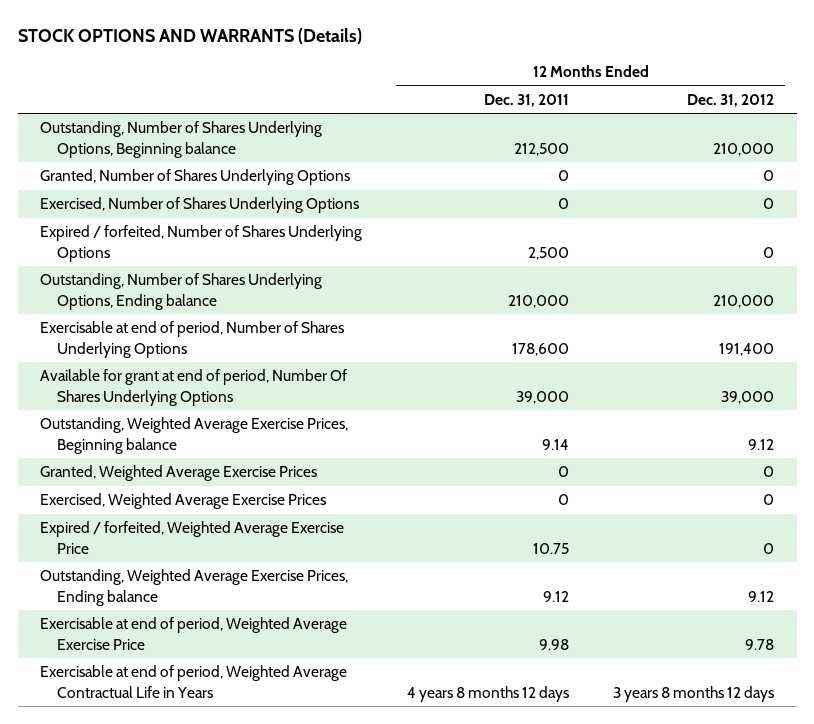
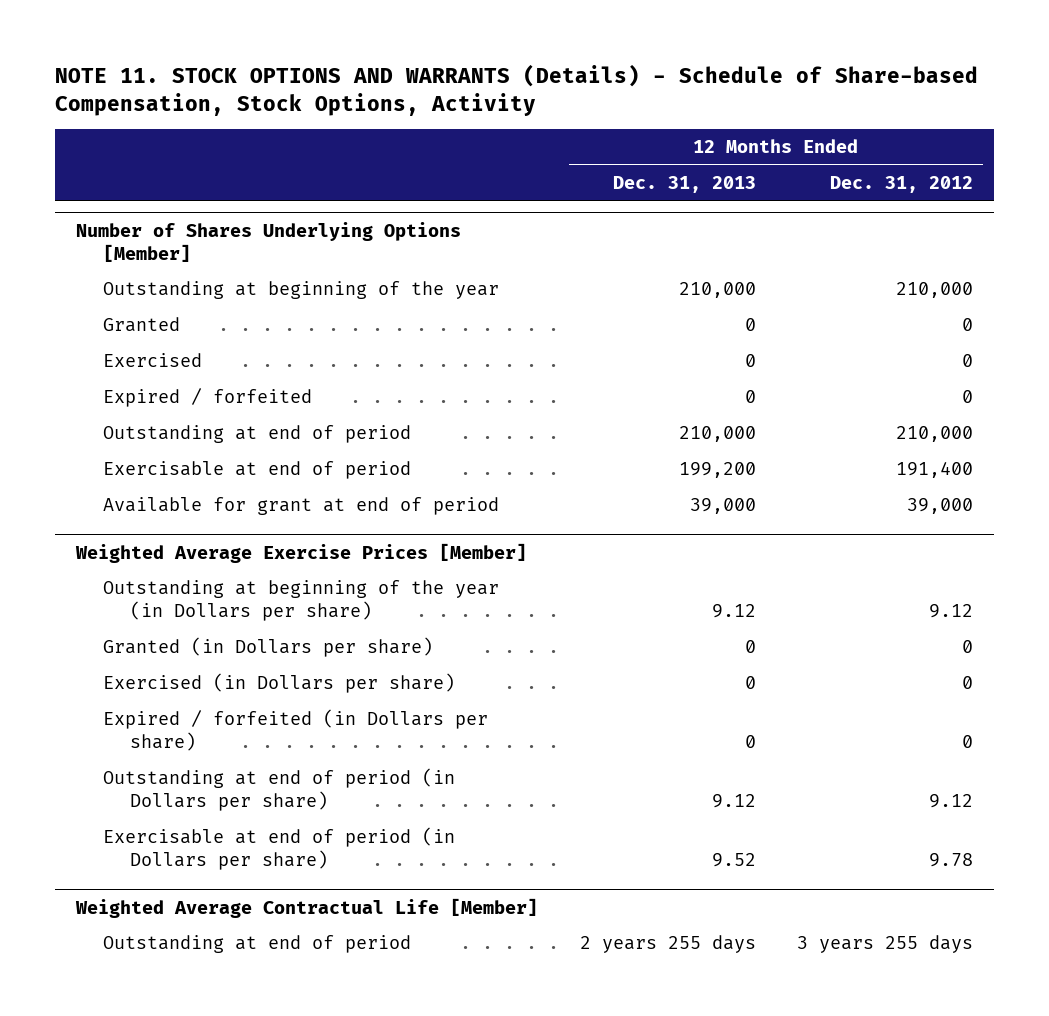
- STOCK OPTIONS AND WARRANTS (Details)
+ NOTE 11. STOCK OPTIONS AND WARRANTS (Details) - Schedule of Share-based Compensation, Stock Options, Activity
- | 12 Months Ended Dec. 31, 2011 | 12 Months Ended Dec. 31, 2012
+ | 12 Months Ended Dec. 31, 2013 | 12 Months Ended Dec. 31, 2012
- Outstanding, Number of Shares Underlying Options, Beginning balance | 212,500 | 210,000
- Granted, Number of Shares Underlying Options | 0 | 0
- Exercised, Number of Shares Underlying Options | 0 | 0
- Expired / forfeited, Number of Shares Underlying Options | 2,500 | 0
- Outstanding, Number of Shares Underlying Options, Ending balance | 210,000 | 210,000
- Exercisable at end of period, Number of Shares Underlying Options | 178,600 | 191,400
- Available for grant at end of period, Number Of Shares Underlying Options | 39,000 | 39,000
- Outstanding, Weighted Average Exercise Prices, Beginning balance | 9.14 | 9.12
- Granted, Weighted Average Exercise Prices | 0 | 0
- Exercised, Weighted Average Exercise Prices | 0 | 0
- Expired / forfeited, Weighted Average Exercise Price | 10.75 | 0
- Outstanding, Weighted Average Exercise Prices, Ending balance | 9.12 | 9.12
- Exercisable at end of period, Weighted Average Exercise Price | 9.98 | 9.78
- Exercisable at end of period, Weighted Average Contractual Life in Years | 4 years 8 months 12 days | 3 years 8 months 12 days
+ Number of Shares Underlying Options [Member]
+ Outstanding at beginning of the year | 210,000 | 210,000
+ Granted | 0 | 0
+ Exercised | 0 | 0
+ Expired / forfeited | 0 | 0
+ Outstanding at end of period | 210,000 | 210,000
+ Exercisable at end of period | 199,200 | 191,400
+ Available for grant at end of period | 39,000 | 39,000
+ Weighted Average Exercise Prices [Member]
+ Outstanding at beginning of the year (in Dollars per share) | 9.12 | 9.12
+ Granted (in Dollars per share) | 0 | 0
+ Exercised (in Dollars per share) | 0 | 0
+ Expired / forfeited (in Dollars per share) | 0 | 0
+ Outstanding at end of period (in Dollars per share) | 9.12 | 9.12
+ Exercisable at end of period (in Dollars per share) | 9.52 | 9.78
+ Weighted Average Contractual Life [Member]
+ Outstanding at end of period | 2 years 255 days | 3 years 255 days

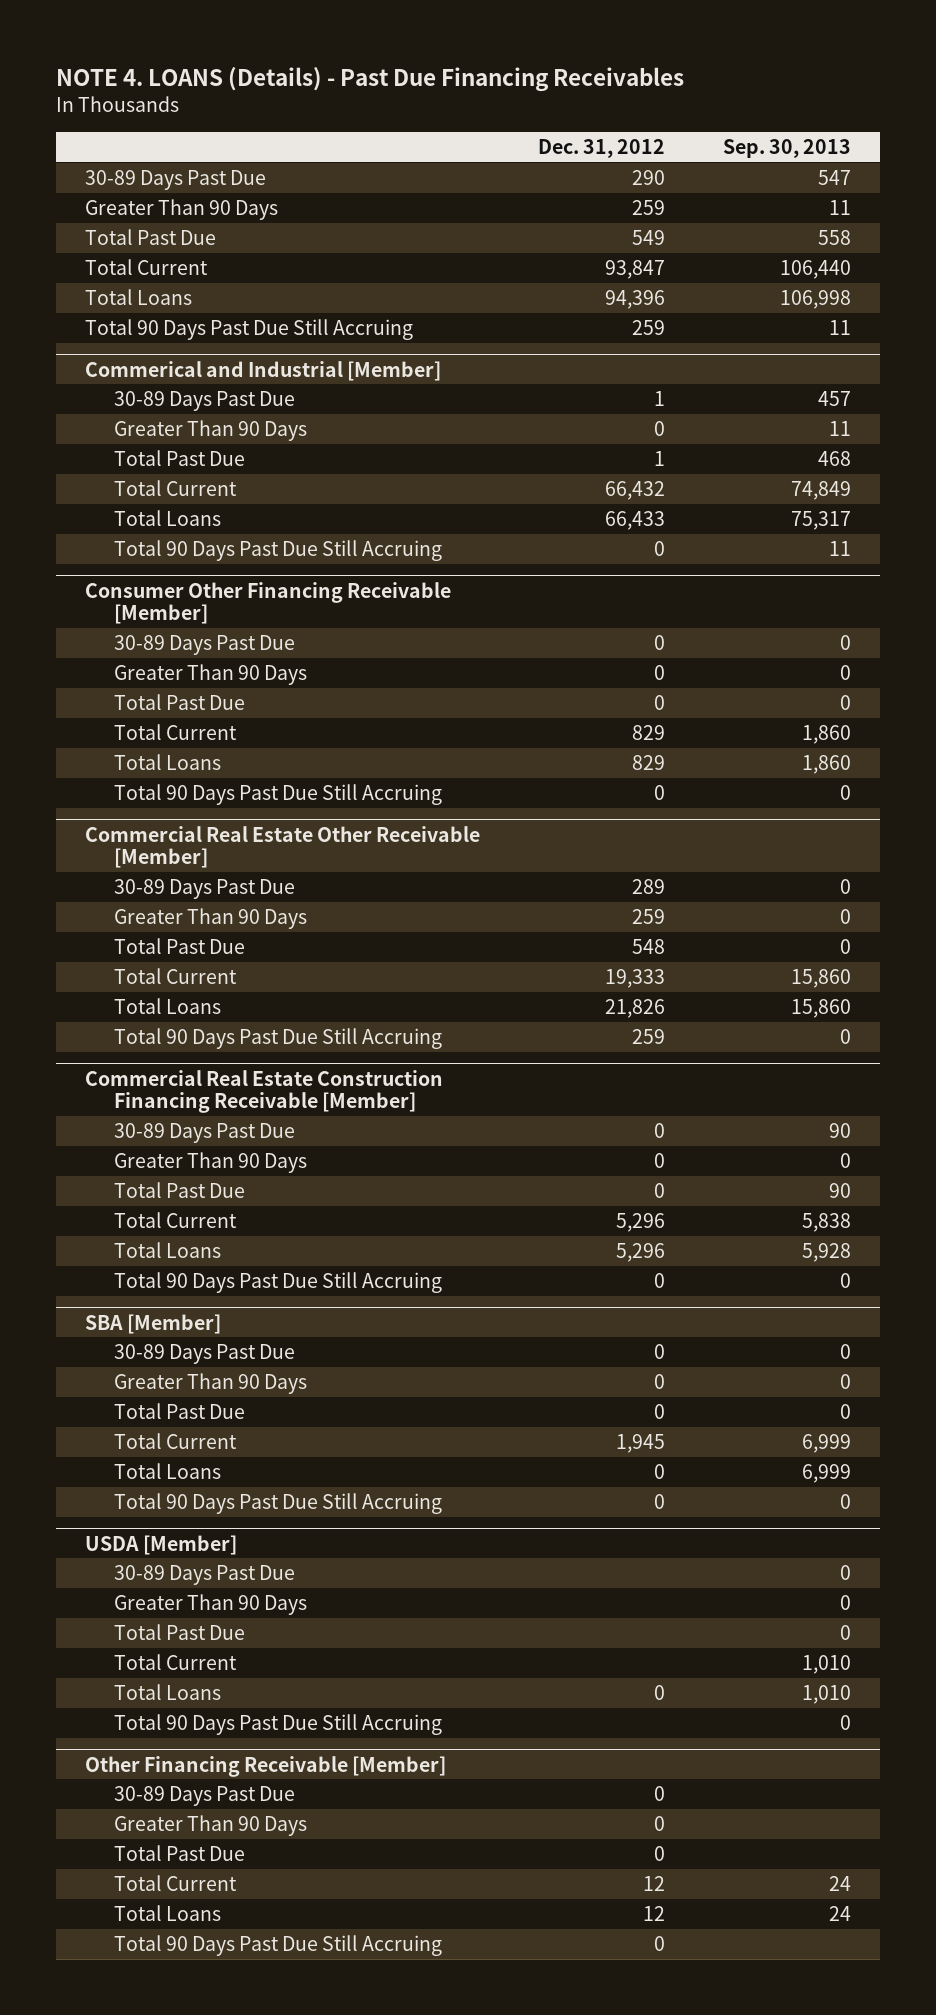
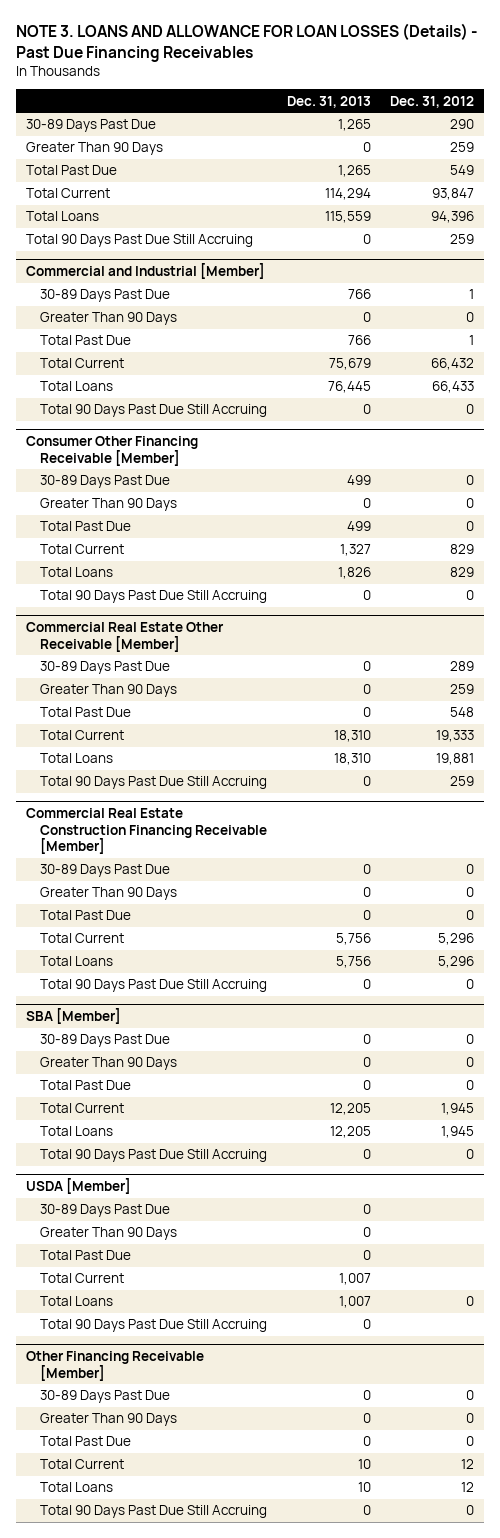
- NOTE 4. LOANS (Details) - Past Due Financing Receivables
+ NOTE 3. LOANS AND ALLOWANCE FOR LOAN LOSSES (Details) - Past Due Financing Receivables
- | Dec. 31, 2012 | Sep. 30, 2013
+ | Dec. 31, 2013 | Dec. 31, 2012
- Commerical and Industrial [Member]
+ Commercial and Industrial [Member]
@ Commercial Real Estate Other Receivable [Member]
- Total Loans | 21,826 | 15,860
+ Total Loans | 18,310 | 19,881
@ SBA [Member]
- Total Loans | 0 | 6,999
+ Total Loans | 12,205 | 1,945

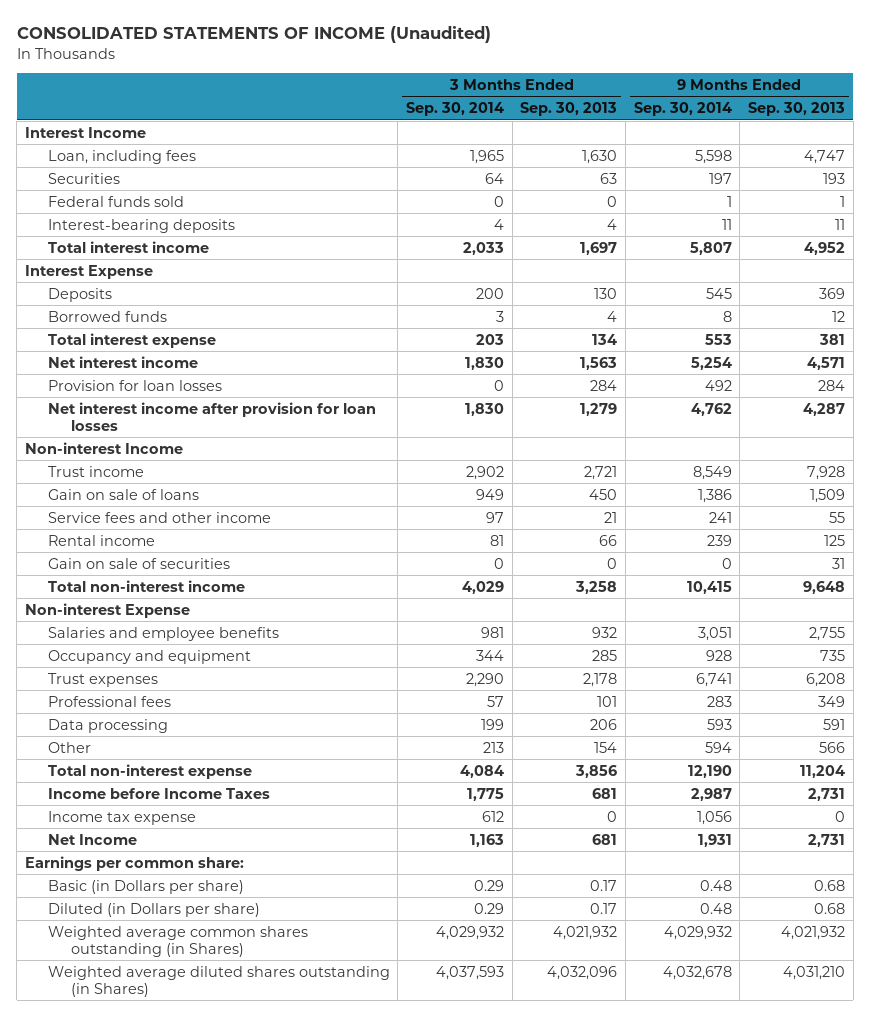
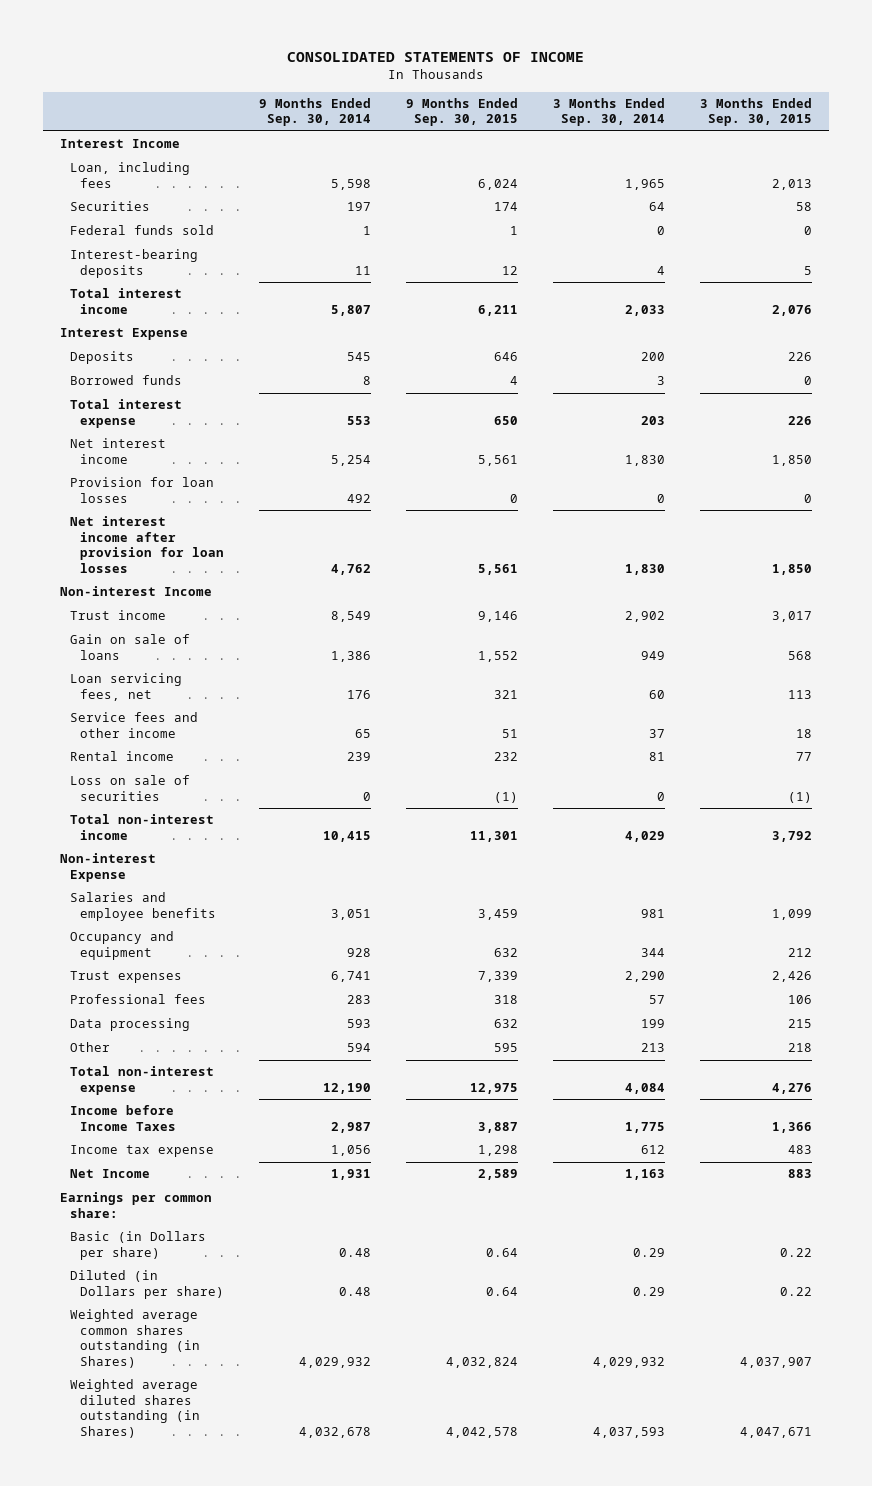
- CONSOLIDATED STATEMENTS OF INCOME (Unaudited)
+ CONSOLIDATED STATEMENTS OF INCOME
- | 3 Months Ended Sep. 30, 2014 | 3 Months Ended Sep. 30, 2013 | 9 Months Ended Sep. 30, 2014 | 9 Months Ended Sep. 30, 2013
+ | 9 Months Ended Sep. 30, 2014 | 9 Months Ended Sep. 30, 2015 | 3 Months Ended Sep. 30, 2014 | 3 Months Ended Sep. 30, 2015
- Service fees and other income | 97 | 21 | 241 | 55
+ Loan servicing fees, net | 176 | 321 | 60 | 113
+ Service fees and other income | 65 | 51 | 37 | 18
- Gain on sale of securities | 0 | 0 | 0 | 31
+ Loss on sale of securities | 0 | (1) | 0 | (1)

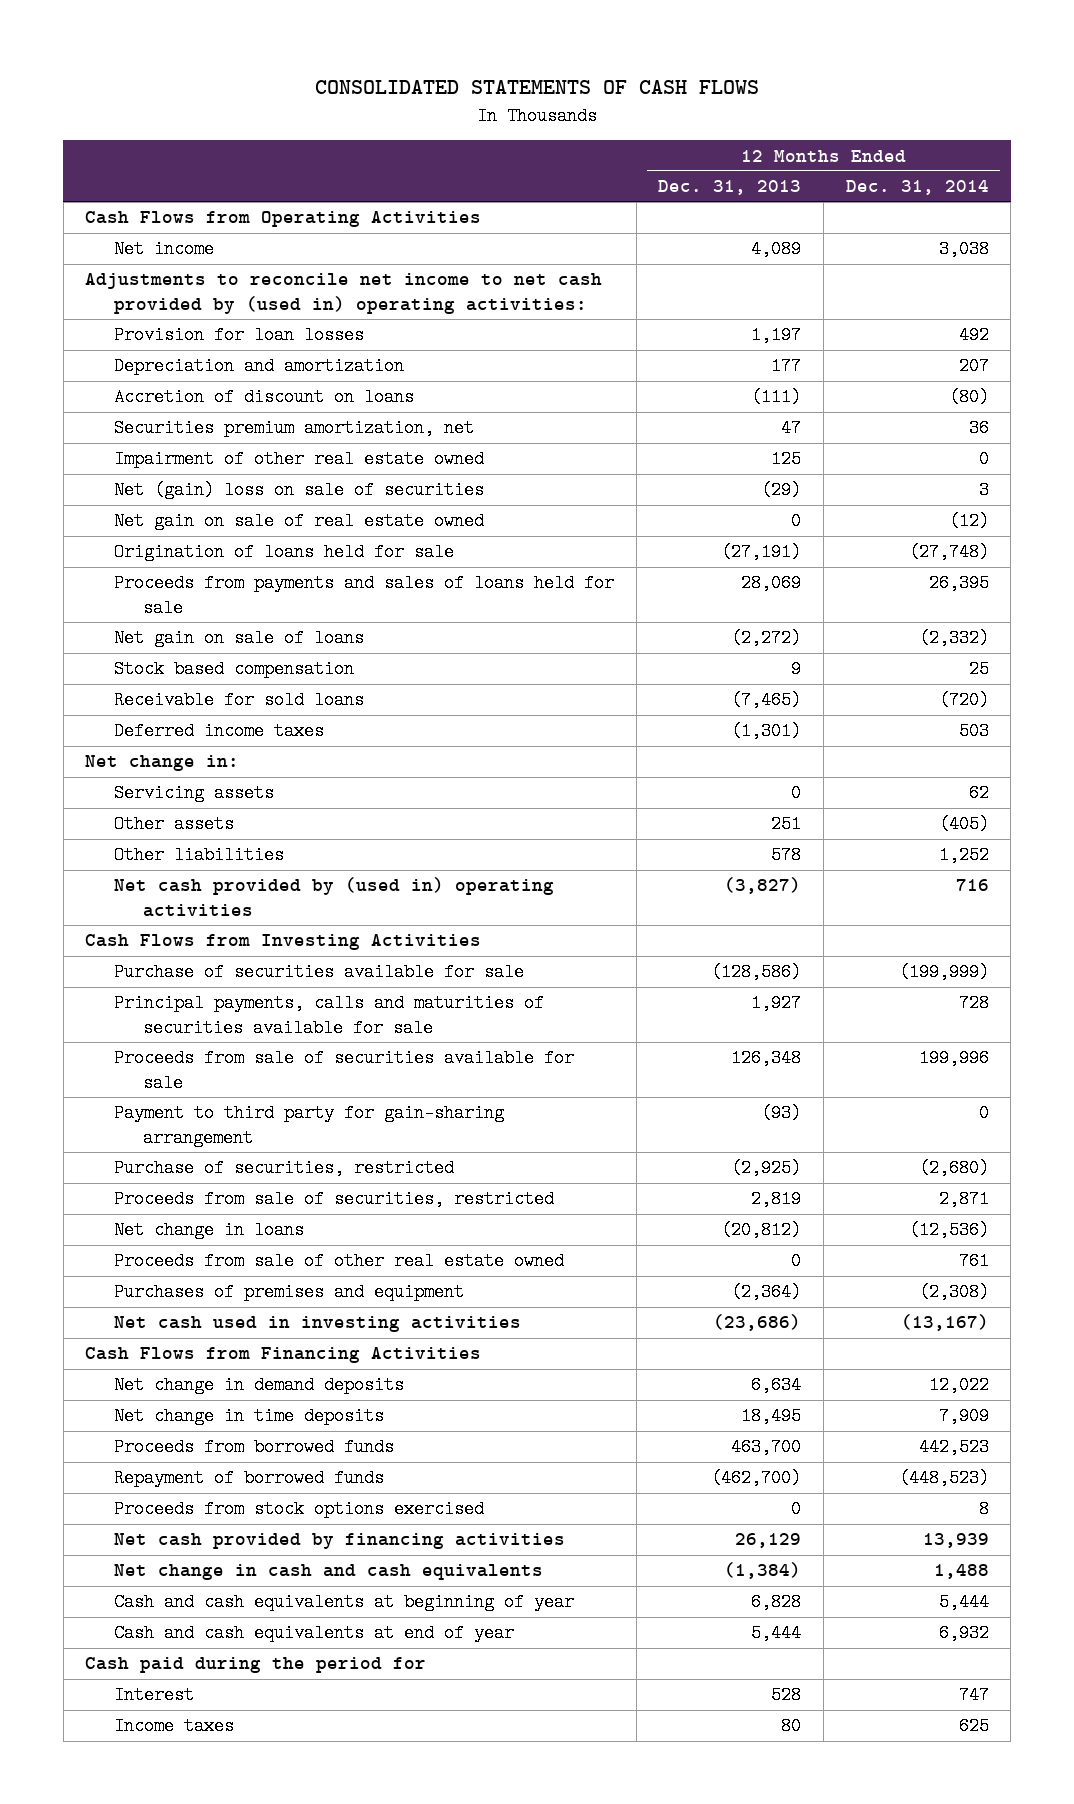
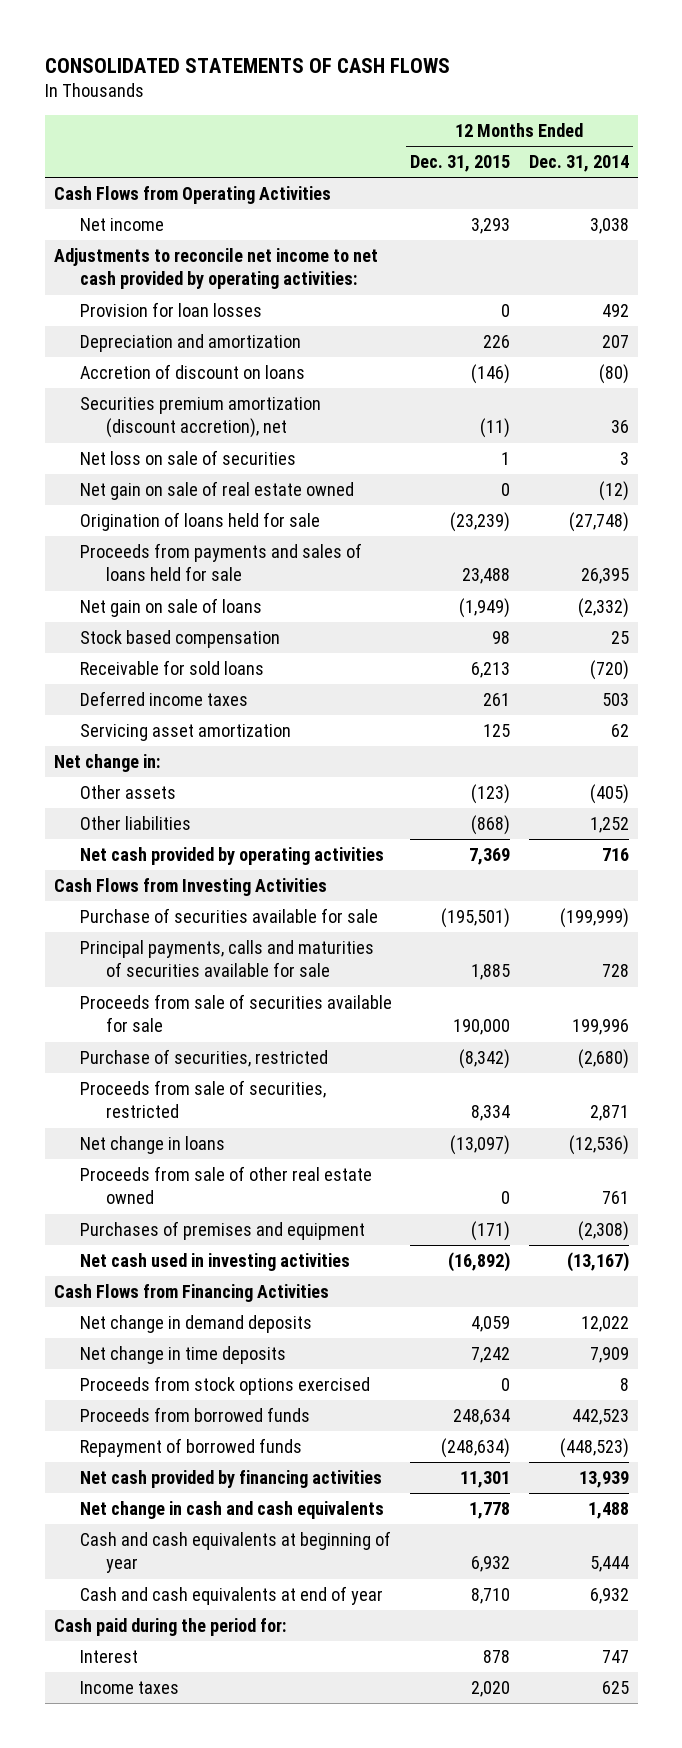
- | 12 Months Ended Dec. 31, 2013 | 12 Months Ended Dec. 31, 2014
+ | 12 Months Ended Dec. 31, 2015 | 12 Months Ended Dec. 31, 2014
- Adjustments to reconcile net income to net cash provided by (used in) operating activities:
+ Adjustments to reconcile net income to net cash provided by operating activities:
- Securities premium amortization, net | 47 | 36
- Impairment of other real estate owned | 125 | 0
- Net (gain) loss on sale of securities | (29) | 3
+ Securities premium amortization (discount accretion), net | (11) | 36
+ Net loss on sale of securities | 1 | 3
+ Servicing asset amortization | 125 | 62
- Servicing assets | 0 | 62
- Net cash provided by (used in) operating activities | (3,827) | 716
+ Net cash provided by operating activities | 7,369 | 716
- Payment to third party for gain-sharing arrangement | (93) | 0
moved up: Proceeds from stock options exercised | 0 | 8
- Cash paid during the period for
+ Cash paid during the period for:

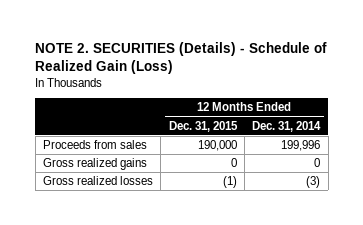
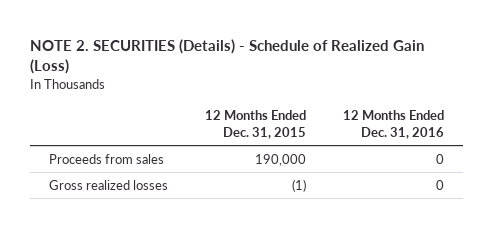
- | 12 Months Ended Dec. 31, 2015 | 12 Months Ended Dec. 31, 2014
+ | 12 Months Ended Dec. 31, 2015 | 12 Months Ended Dec. 31, 2016
- Gross realized gains | 0 | 0

